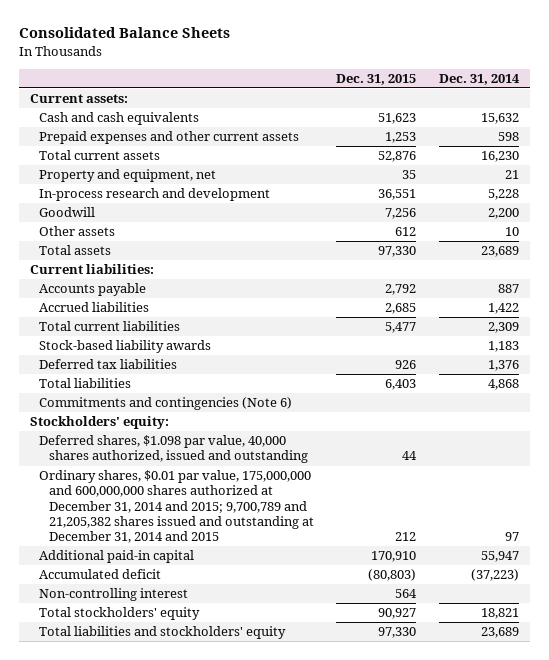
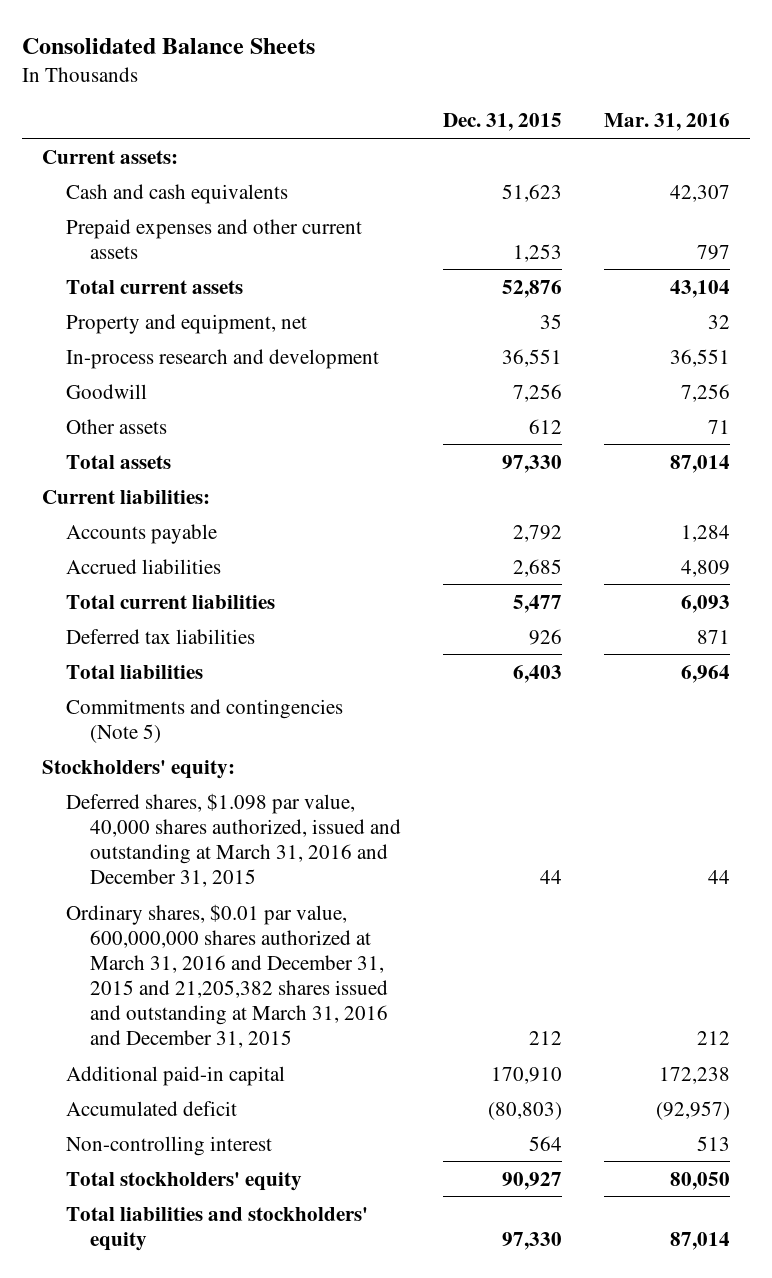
- | Dec. 31, 2015 | Dec. 31, 2014
+ | Dec. 31, 2015 | Mar. 31, 2016
- Stock-based liability awards | | 1,183
- Commitments and contingencies (Note 6)
+ Commitments and contingencies (Note 5)
- Deferred shares, $1.098 par value, 40,000 shares authorized, issued and outstanding | 44 |
- Ordinary shares, $0.01 par value, 175,000,000 and 600,000,000 shares authorized at December 31, 2014 and 2015; 9,700,789 and 21,205,382 shares issued and outstanding at December 31, 2014 and 2015 | 212 | 97
+ Deferred shares, $1.098 par value, 40,000 shares authorized, issued and outstanding at March 31, 2016 and December 31, 2015 | 44 | 44
+ Ordinary shares, $0.01 par value, 600,000,000 shares authorized at March 31, 2016 and December 31, 2015 and 21,205,382 shares issued and outstanding at March 31, 2016 and December 31, 2015 | 212 | 212

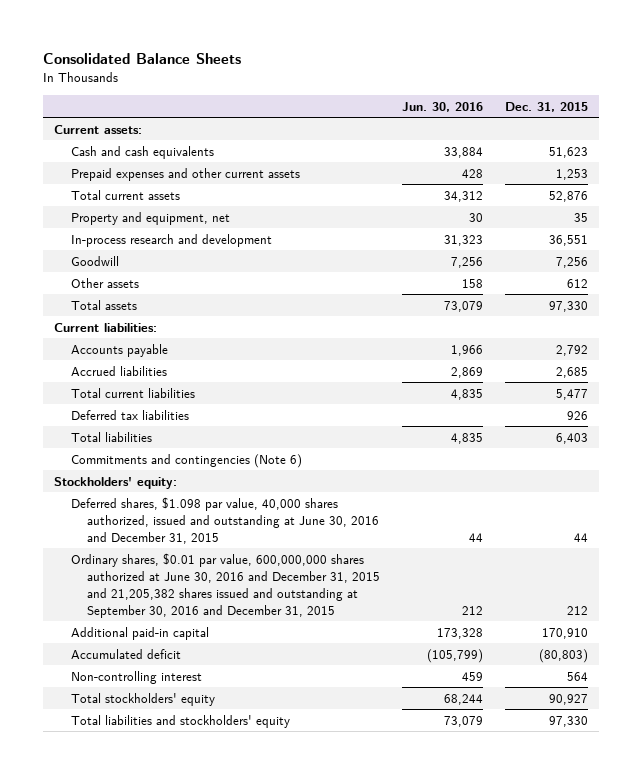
- | Dec. 31, 2015 | Mar. 31, 2016
+ | Jun. 30, 2016 | Dec. 31, 2015
- Commitments and contingencies (Note 5)
+ Commitments and contingencies (Note 6)
- Deferred shares, $1.098 par value, 40,000 shares authorized, issued and outstanding at March 31, 2016 and December 31, 2015 | 44 | 44
- Ordinary shares, $0.01 par value, 600,000,000 shares authorized at March 31, 2016 and December 31, 2015 and 21,205,382 shares issued and outstanding at March 31, 2016 and December 31, 2015 | 212 | 212
+ Deferred shares, $1.098 par value, 40,000 shares authorized, issued and outstanding at June 30, 2016 and December 31, 2015 | 44 | 44
+ Ordinary shares, $0.01 par value, 600,000,000 shares authorized at June 30, 2016 and December 31, 2015 and 21,205,382 shares issued and outstanding at September 30, 2016 and December 31, 2015 | 212 | 212

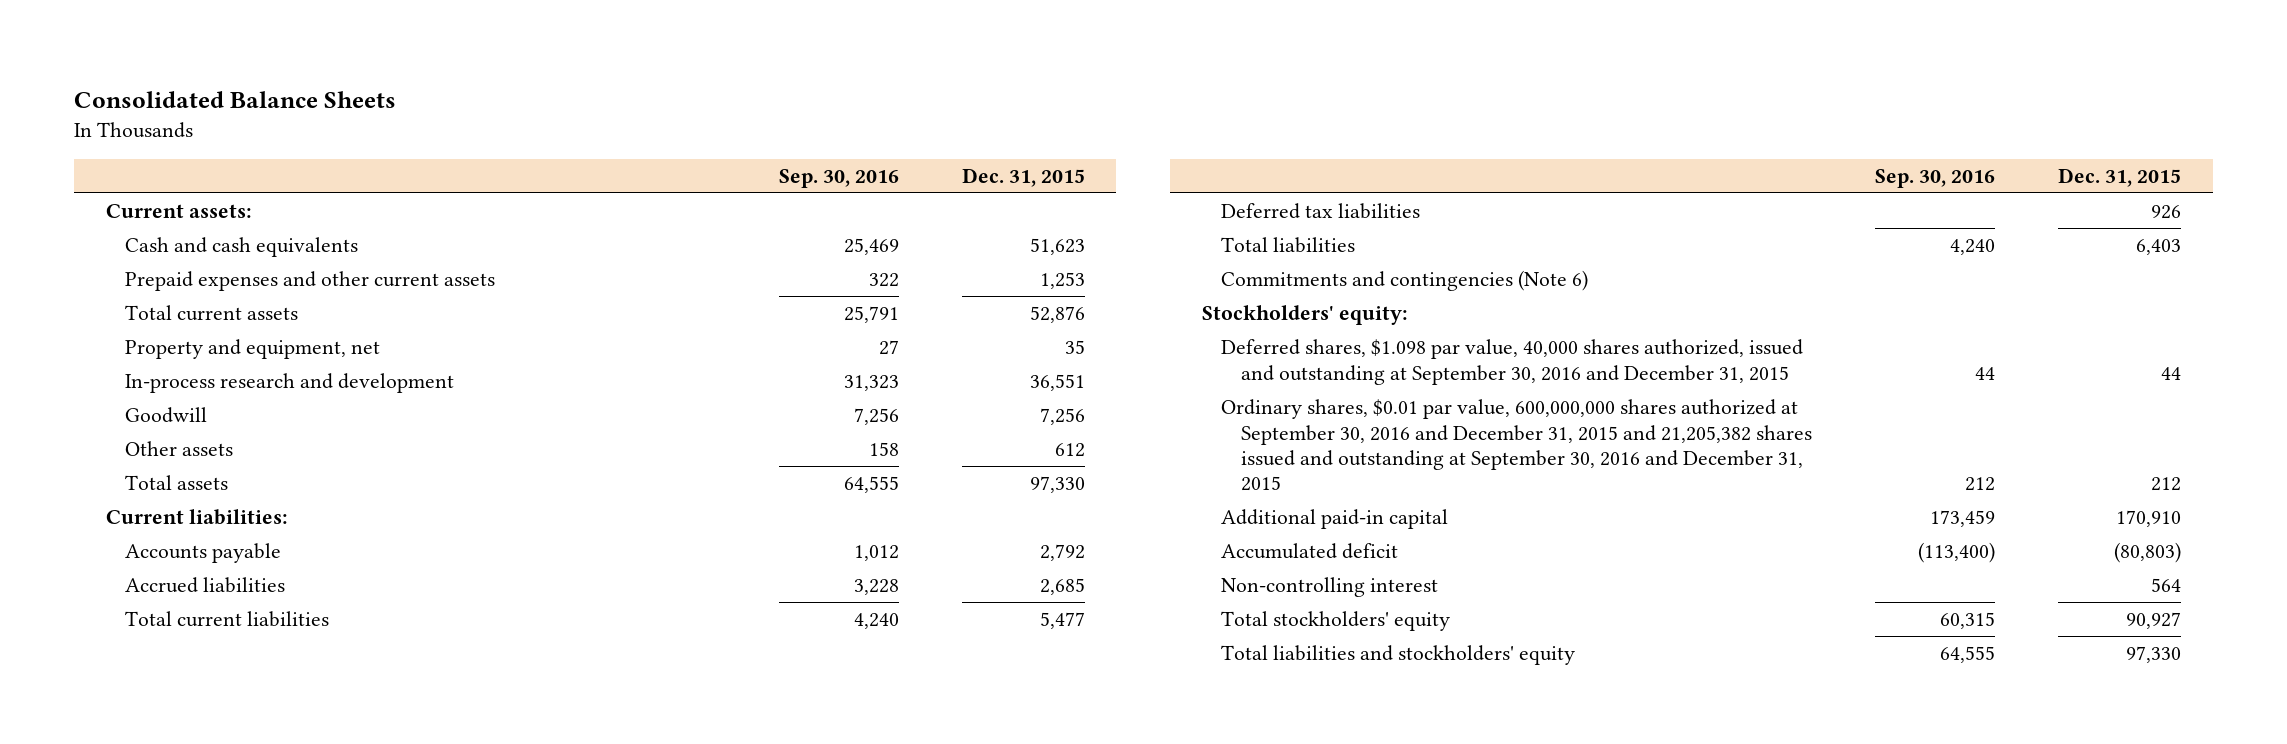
- | Jun. 30, 2016 | Dec. 31, 2015
+ | Sep. 30, 2016 | Dec. 31, 2015
- Deferred shares, $1.098 par value, 40,000 shares authorized, issued and outstanding at June 30, 2016 and December 31, 2015 | 44 | 44
- Ordinary shares, $0.01 par value, 600,000,000 shares authorized at June 30, 2016 and December 31, 2015 and 21,205,382 shares issued and outstanding at September 30, 2016 and December 31, 2015 | 212 | 212
+ Deferred shares, $1.098 par value, 40,000 shares authorized, issued and outstanding at September 30, 2016 and December 31, 2015 | 44 | 44
+ Ordinary shares, $0.01 par value, 600,000,000 shares authorized at September 30, 2016 and December 31, 2015 and 21,205,382 shares issued and outstanding at September 30, 2016 and December 31, 2015 | 212 | 212

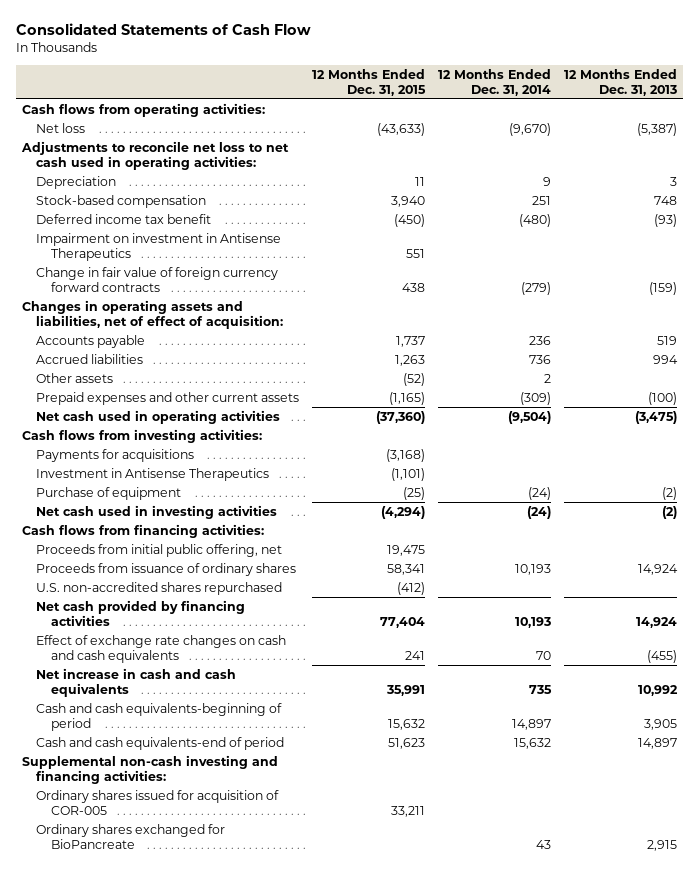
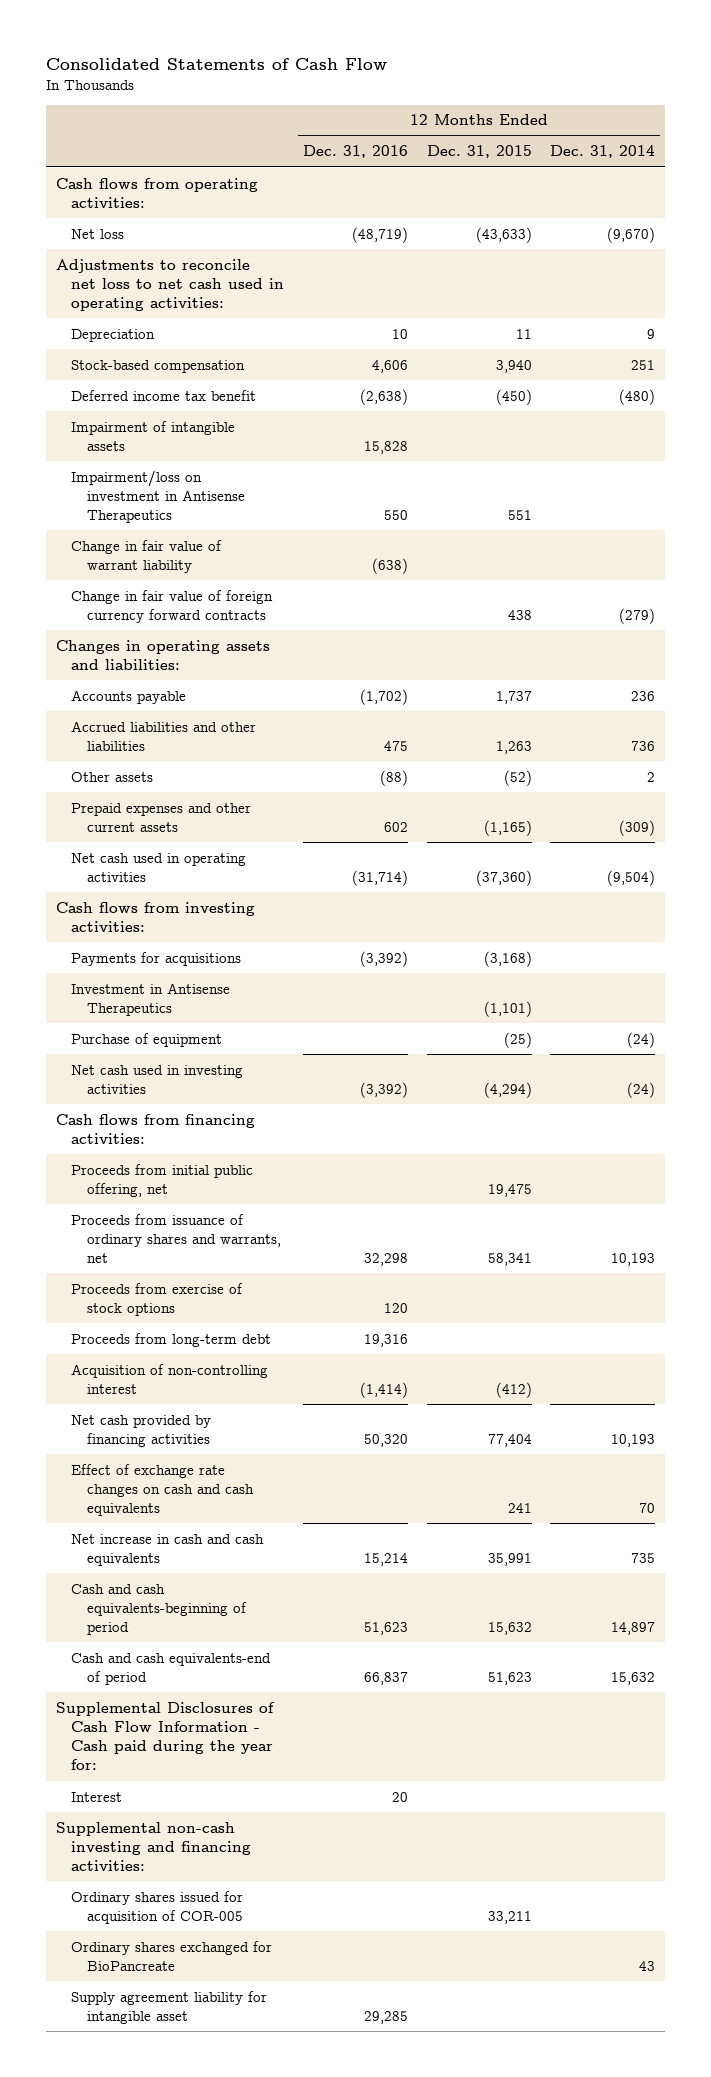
- | 12 Months Ended Dec. 31, 2015 | 12 Months Ended Dec. 31, 2014 | 12 Months Ended Dec. 31, 2013
+ | 12 Months Ended Dec. 31, 2016 | 12 Months Ended Dec. 31, 2015 | 12 Months Ended Dec. 31, 2014
- Impairment on investment in Antisense Therapeutics | 551 | |
+ Impairment of intangible assets | 15,828 | |
+ Impairment/loss on investment in Antisense Therapeutics | 550 | 551 |
+ Change in fair value of warrant liability | (638) | |
- Changes in operating assets and liabilities, net of effect of acquisition:
+ Changes in operating assets and liabilities:
- Accrued liabilities | 1,263 | 736 | 994
+ Accrued liabilities and other liabilities | 475 | 1,263 | 736
- Proceeds from issuance of ordinary shares | 58,341 | 10,193 | 14,924
- U.S. non-accredited shares repurchased | (412) | |
+ Proceeds from issuance of ordinary shares and warrants, net | 32,298 | 58,341 | 10,193
+ Proceeds from exercise of stock options | 120 | |
+ Proceeds from long-term debt | 19,316 | |
+ Acquisition of non-controlling interest | (1,414) | (412) |
+ Supplemental Disclosures of Cash Flow Information - Cash paid during the year for:
+ Interest | 20 | |
+ Supply agreement liability for intangible asset | 29,285 | |

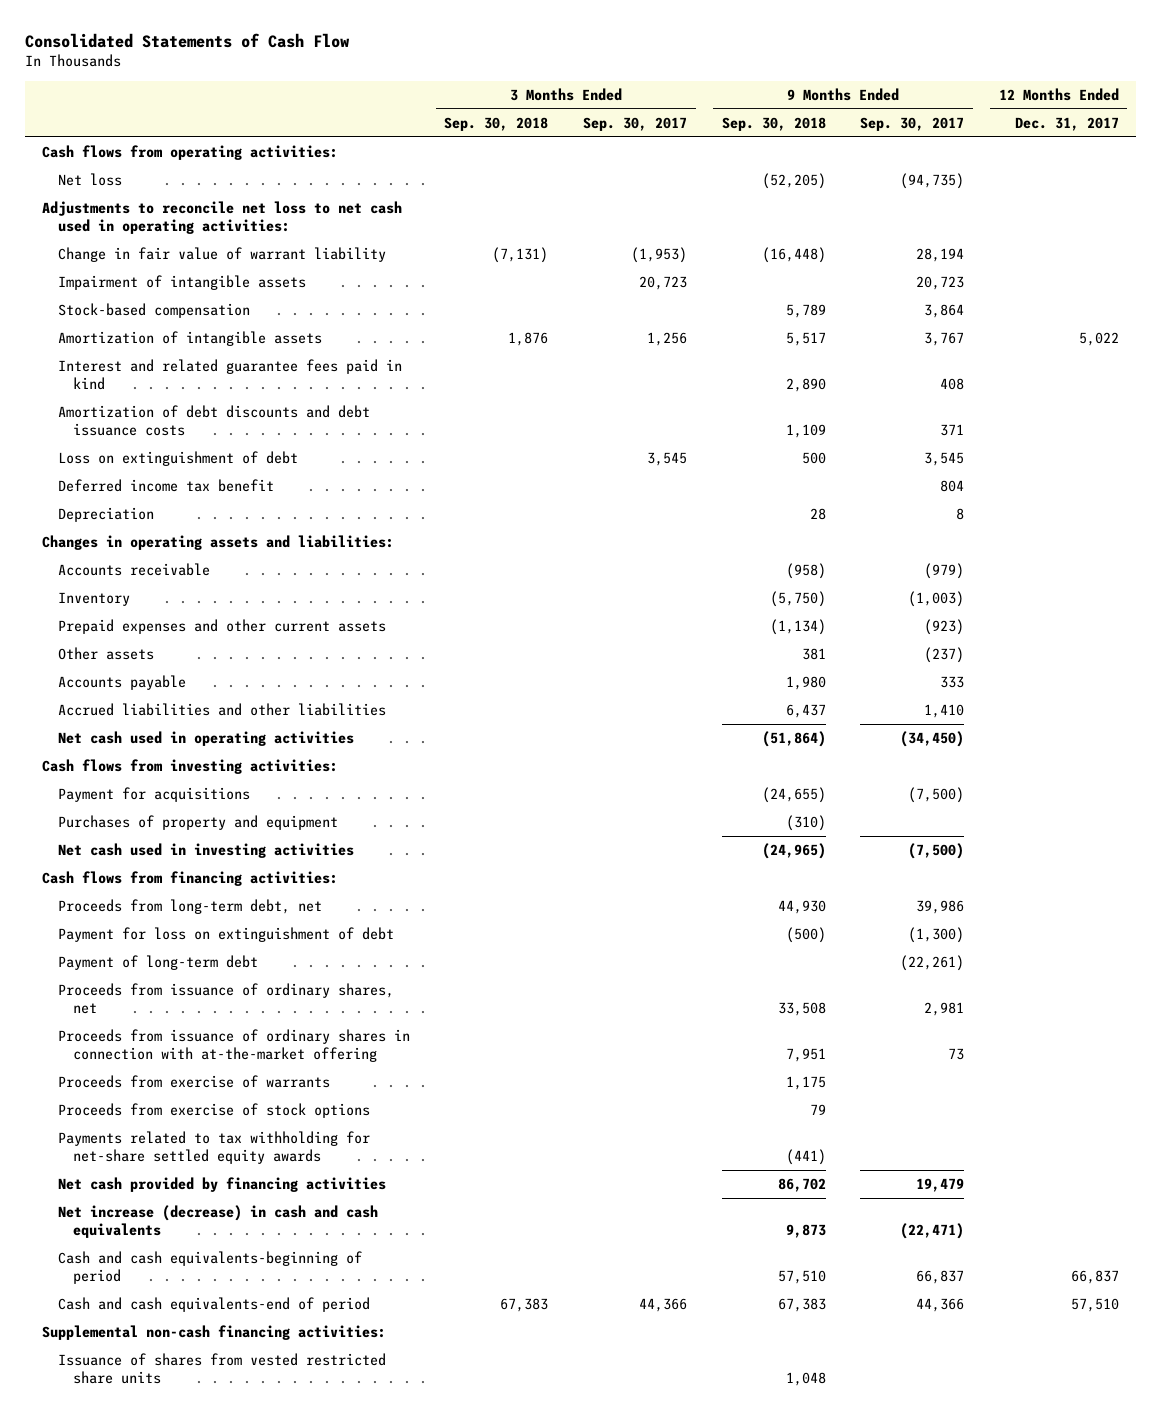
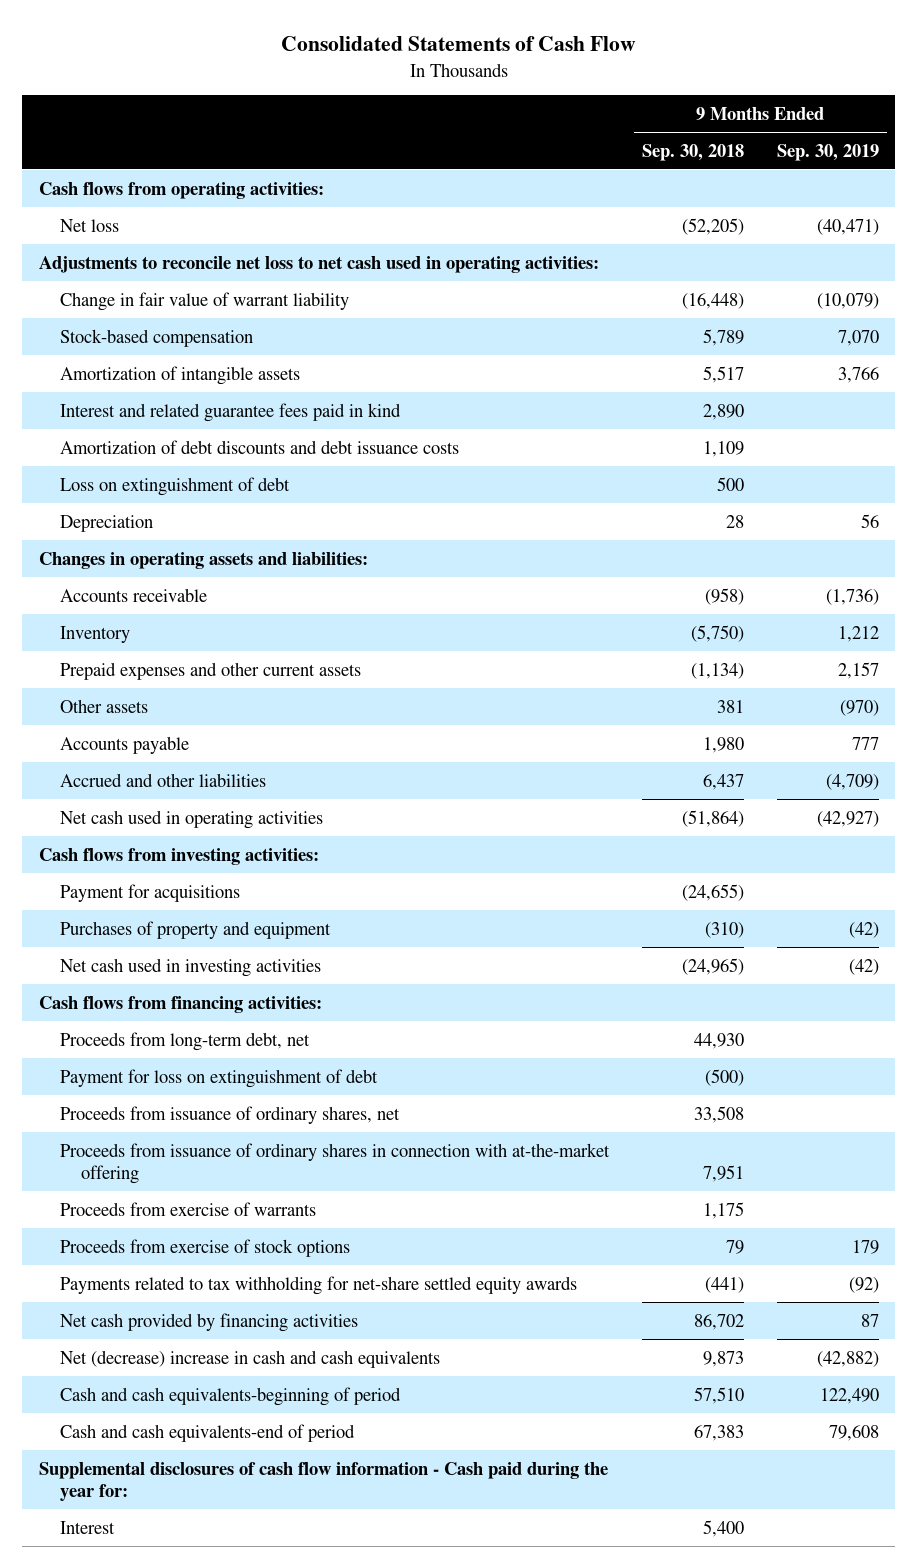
- | 3 Months Ended Sep. 30, 2018 | 3 Months Ended Sep. 30, 2017 | 9 Months Ended Sep. 30, 2018 | 9 Months Ended Sep. 30, 2017 | 12 Months Ended Dec. 31, 2017
+ | 9 Months Ended Sep. 30, 2018 | 9 Months Ended Sep. 30, 2019
- Impairment of intangible assets | | 20,723 | | 20,723 |
- Deferred income tax benefit | | | | 804 |
- Accrued liabilities and other liabilities | | | 6,437 | 1,410 |
+ Accrued and other liabilities | 6,437 | (4,709)
- Payment of long-term debt | | | | (22,261) |
- Net increase (decrease) in cash and cash equivalents | | | 9,873 | (22,471) |
+ Net (decrease) increase in cash and cash equivalents | 9,873 | (42,882)
- Supplemental non-cash financing activities:
- Issuance of shares from vested restricted share units | | | 1,048 | |
+ Supplemental disclosures of cash flow information - Cash paid during the year for:
+ Interest | 5,400 |

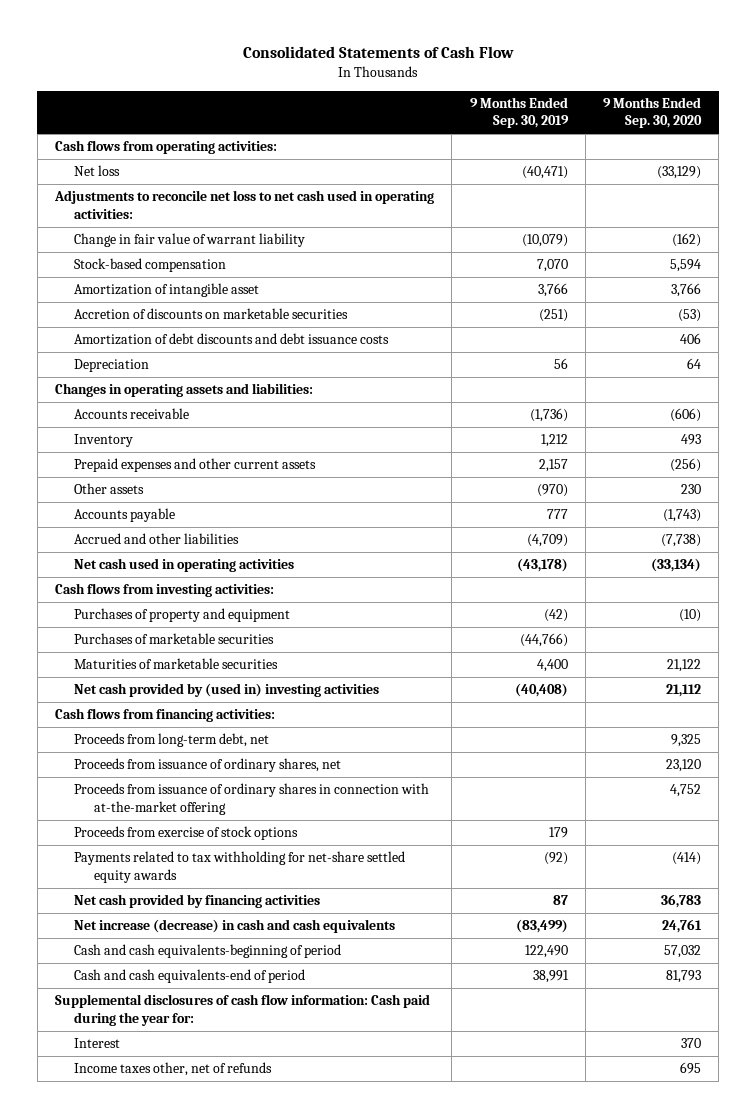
- | 9 Months Ended Sep. 30, 2018 | 9 Months Ended Sep. 30, 2019
+ | 9 Months Ended Sep. 30, 2019 | 9 Months Ended Sep. 30, 2020
- Amortization of intangible assets | 5,517 | 3,766
- Interest and related guarantee fees paid in kind | 2,890 |
+ Amortization of intangible asset | 3,766 | 3,766
+ Accretion of discounts on marketable securities | (251) | (53)
- Loss on extinguishment of debt | 500 |
- Net cash used in operating activities | (51,864) | (42,927)
+ Net cash used in operating activities | (43,178) | (33,134)
- Payment for acquisitions | (24,655) |
- Net cash used in investing activities | (24,965) | (42)
+ Purchases of marketable securities | (44,766) |
+ Maturities of marketable securities | 4,400 | 21,122
+ Net cash provided by (used in) investing activities | (40,408) | 21,112
- Payment for loss on extinguishment of debt | (500) |
- Proceeds from exercise of warrants | 1,175 |
- Net (decrease) increase in cash and cash equivalents | 9,873 | (42,882)
+ Net increase (decrease) in cash and cash equivalents | (83,499) | 24,761
- Cash and cash equivalents-end of period | 67,383 | 79,608
- Supplemental disclosures of cash flow information - Cash paid during the year for:
+ Cash and cash equivalents-end of period | 38,991 | 81,793
+ Supplemental disclosures of cash flow information: Cash paid during the year for:
+ Income taxes other, net of refunds | | 695

